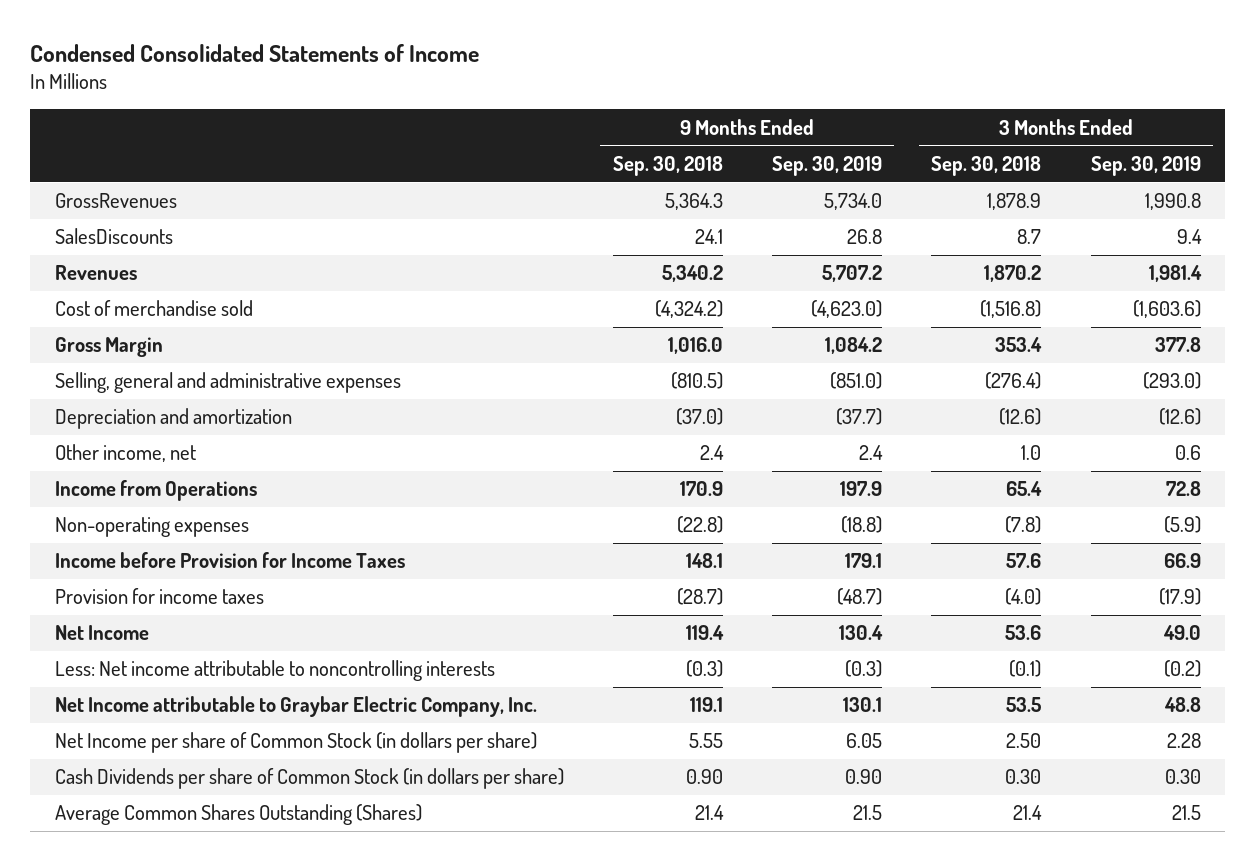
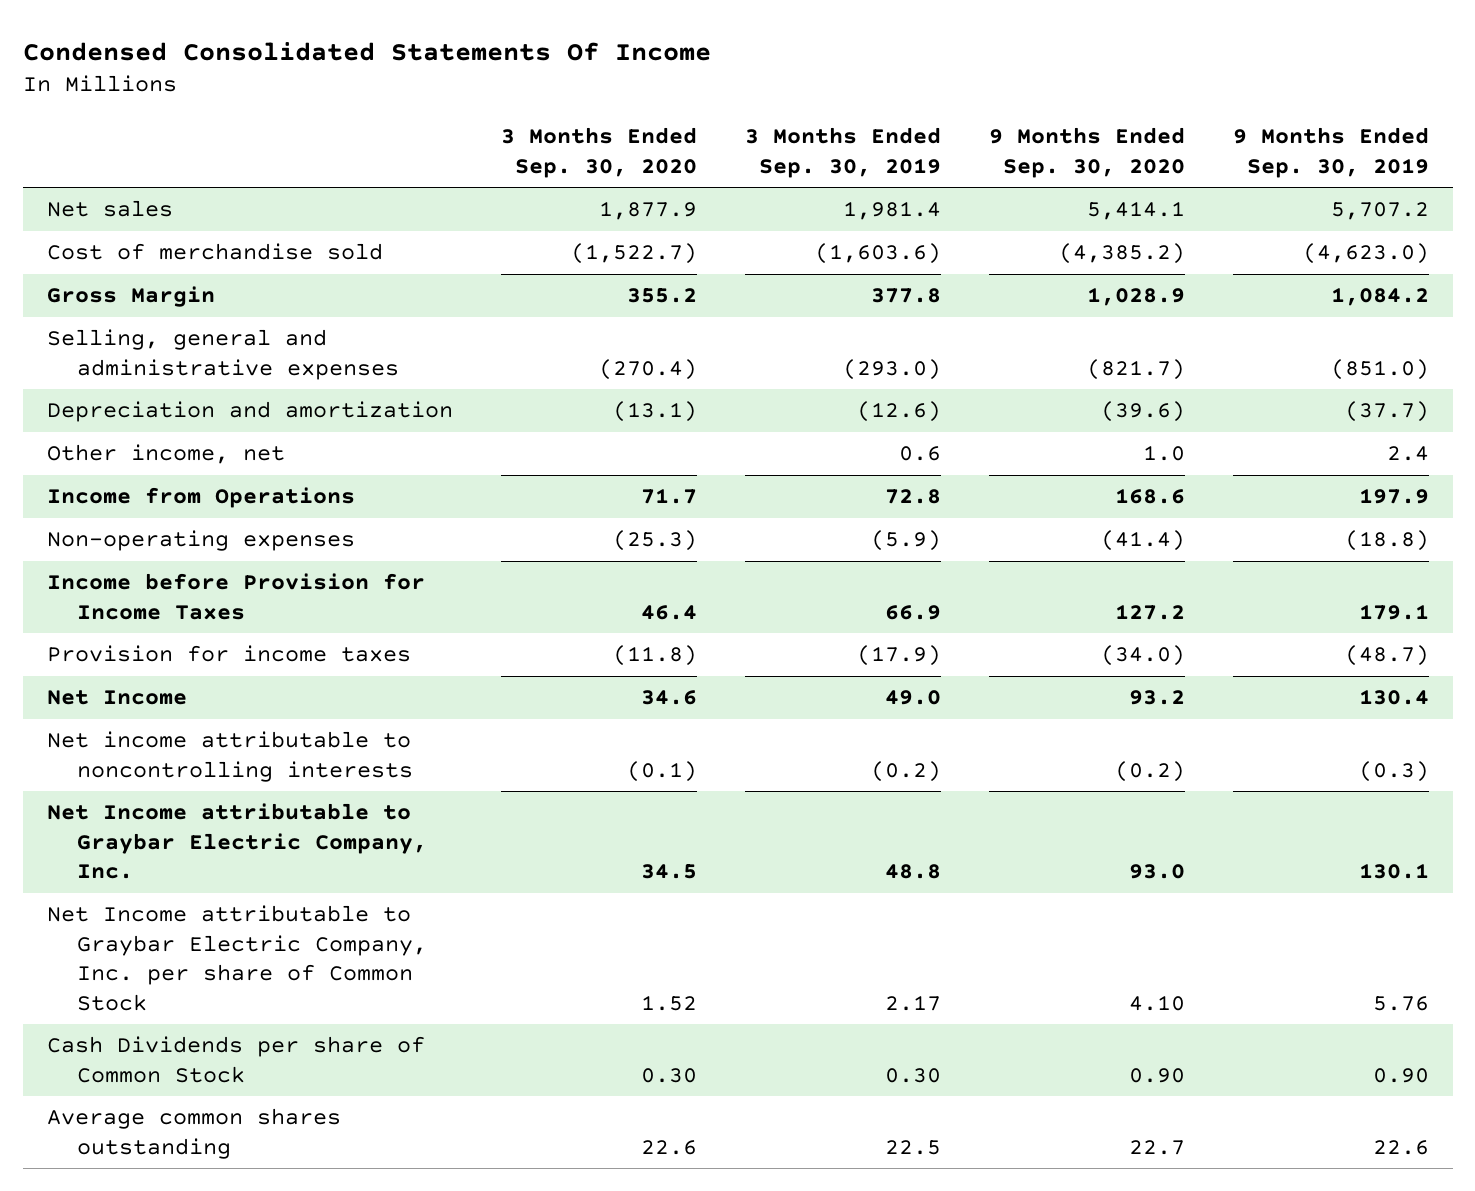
- Condensed Consolidated Statements of Income
+ Condensed Consolidated Statements Of Income
- | 9 Months Ended Sep. 30, 2018 | 9 Months Ended Sep. 30, 2019 | 3 Months Ended Sep. 30, 2018 | 3 Months Ended Sep. 30, 2019
+ | 3 Months Ended Sep. 30, 2020 | 3 Months Ended Sep. 30, 2019 | 9 Months Ended Sep. 30, 2020 | 9 Months Ended Sep. 30, 2019
- GrossRevenues | 5,364.3 | 5,734.0 | 1,878.9 | 1,990.8
- SalesDiscounts | 24.1 | 26.8 | 8.7 | 9.4
- Revenues | 5,340.2 | 5,707.2 | 1,870.2 | 1,981.4
+ Net sales | 1,877.9 | 1,981.4 | 5,414.1 | 5,707.2
- Less: Net income attributable to noncontrolling interests | (0.3) | (0.3) | (0.1) | (0.2)
+ Net income attributable to noncontrolling interests | (0.1) | (0.2) | (0.2) | (0.3)
- Net Income per share of Common Stock (in dollars per share) | 5.55 | 6.05 | 2.50 | 2.28
- Cash Dividends per share of Common Stock (in dollars per share) | 0.90 | 0.90 | 0.30 | 0.30
- Average Common Shares Outstanding (Shares) | 21.4 | 21.5 | 21.4 | 21.5
+ Net Income attributable to Graybar Electric Company, Inc. per share of Common Stock | 1.52 | 2.17 | 4.10 | 5.76
+ Cash Dividends per share of Common Stock | 0.30 | 0.30 | 0.90 | 0.90
+ Average common shares outstanding | 22.6 | 22.5 | 22.7 | 22.6

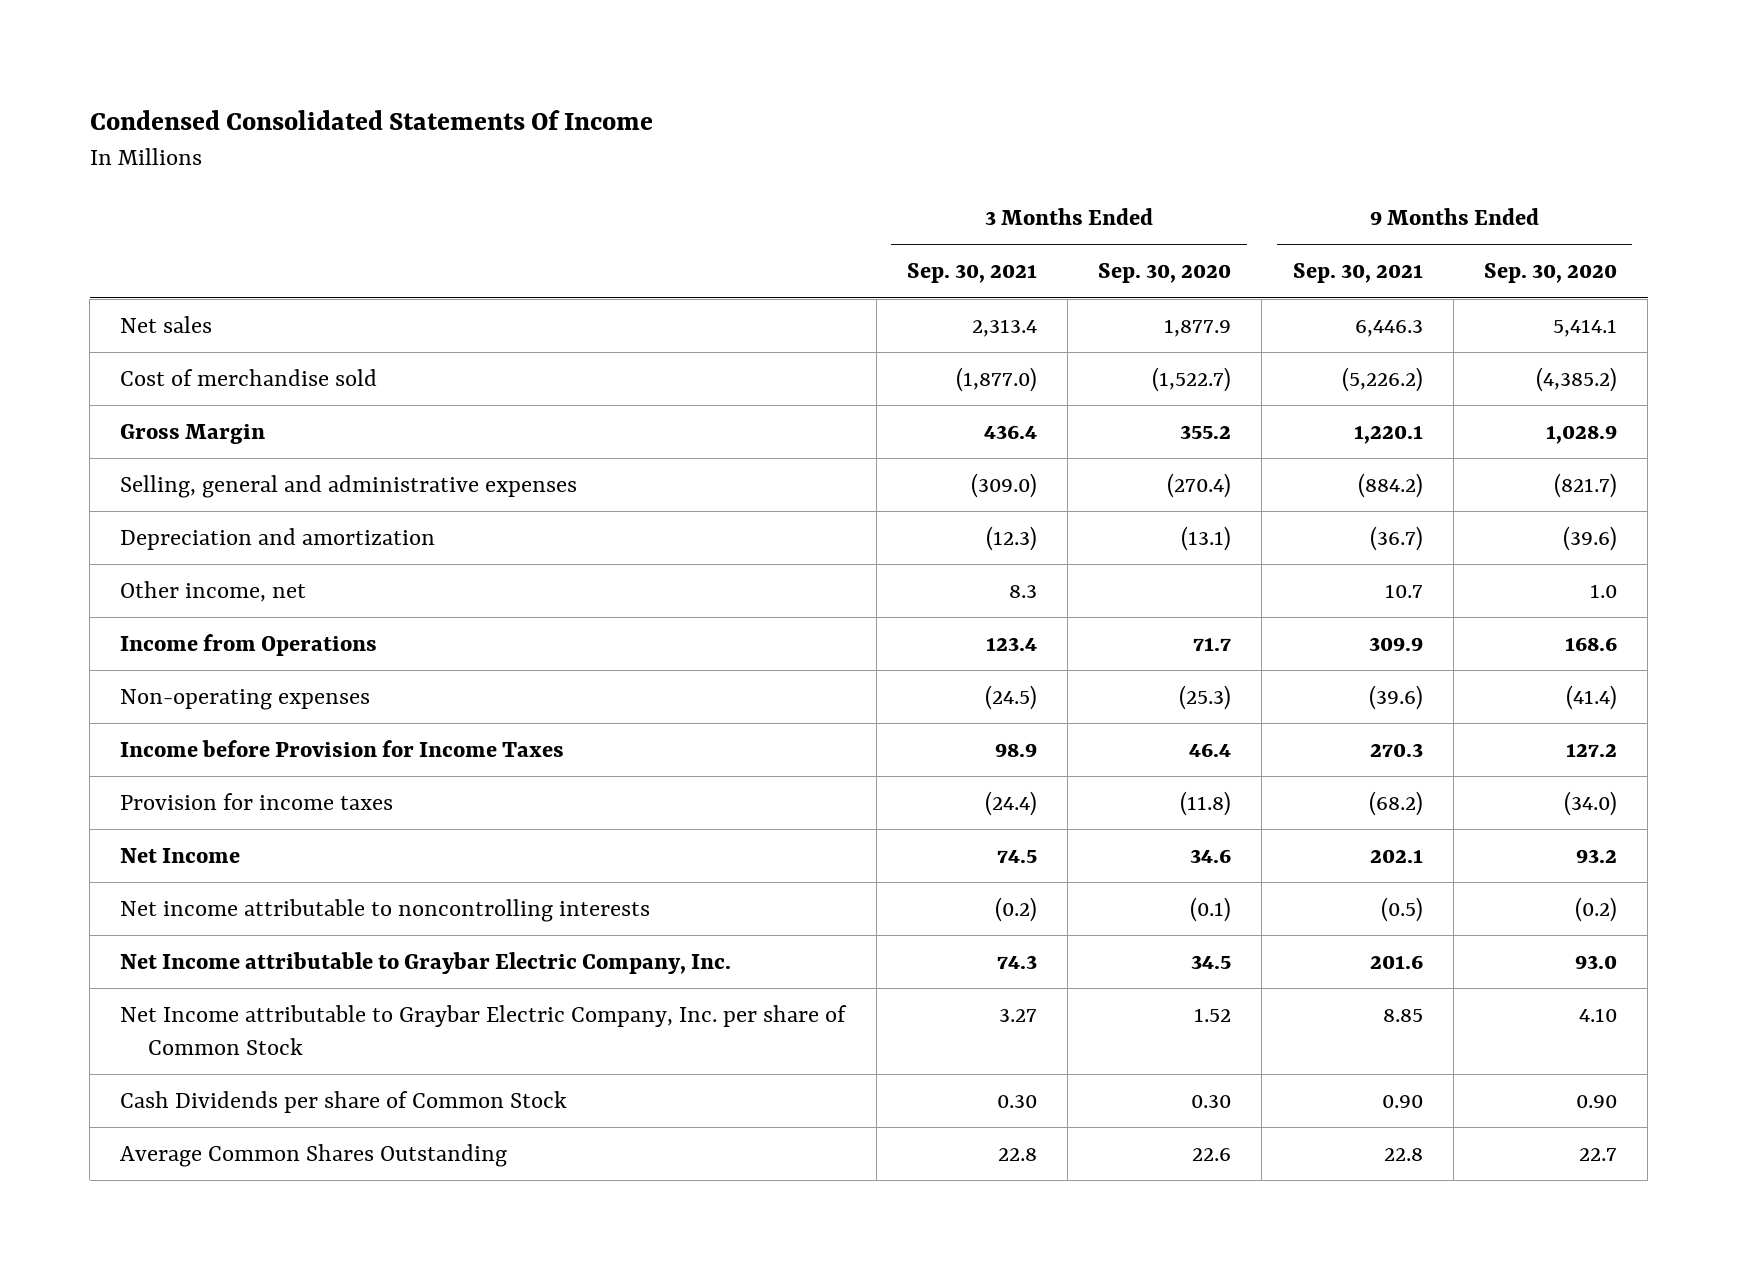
- | 3 Months Ended Sep. 30, 2020 | 3 Months Ended Sep. 30, 2019 | 9 Months Ended Sep. 30, 2020 | 9 Months Ended Sep. 30, 2019
+ | 3 Months Ended Sep. 30, 2021 | 3 Months Ended Sep. 30, 2020 | 9 Months Ended Sep. 30, 2021 | 9 Months Ended Sep. 30, 2020
- Average common shares outstanding | 22.6 | 22.5 | 22.7 | 22.6
+ Average Common Shares Outstanding | 22.8 | 22.6 | 22.8 | 22.7

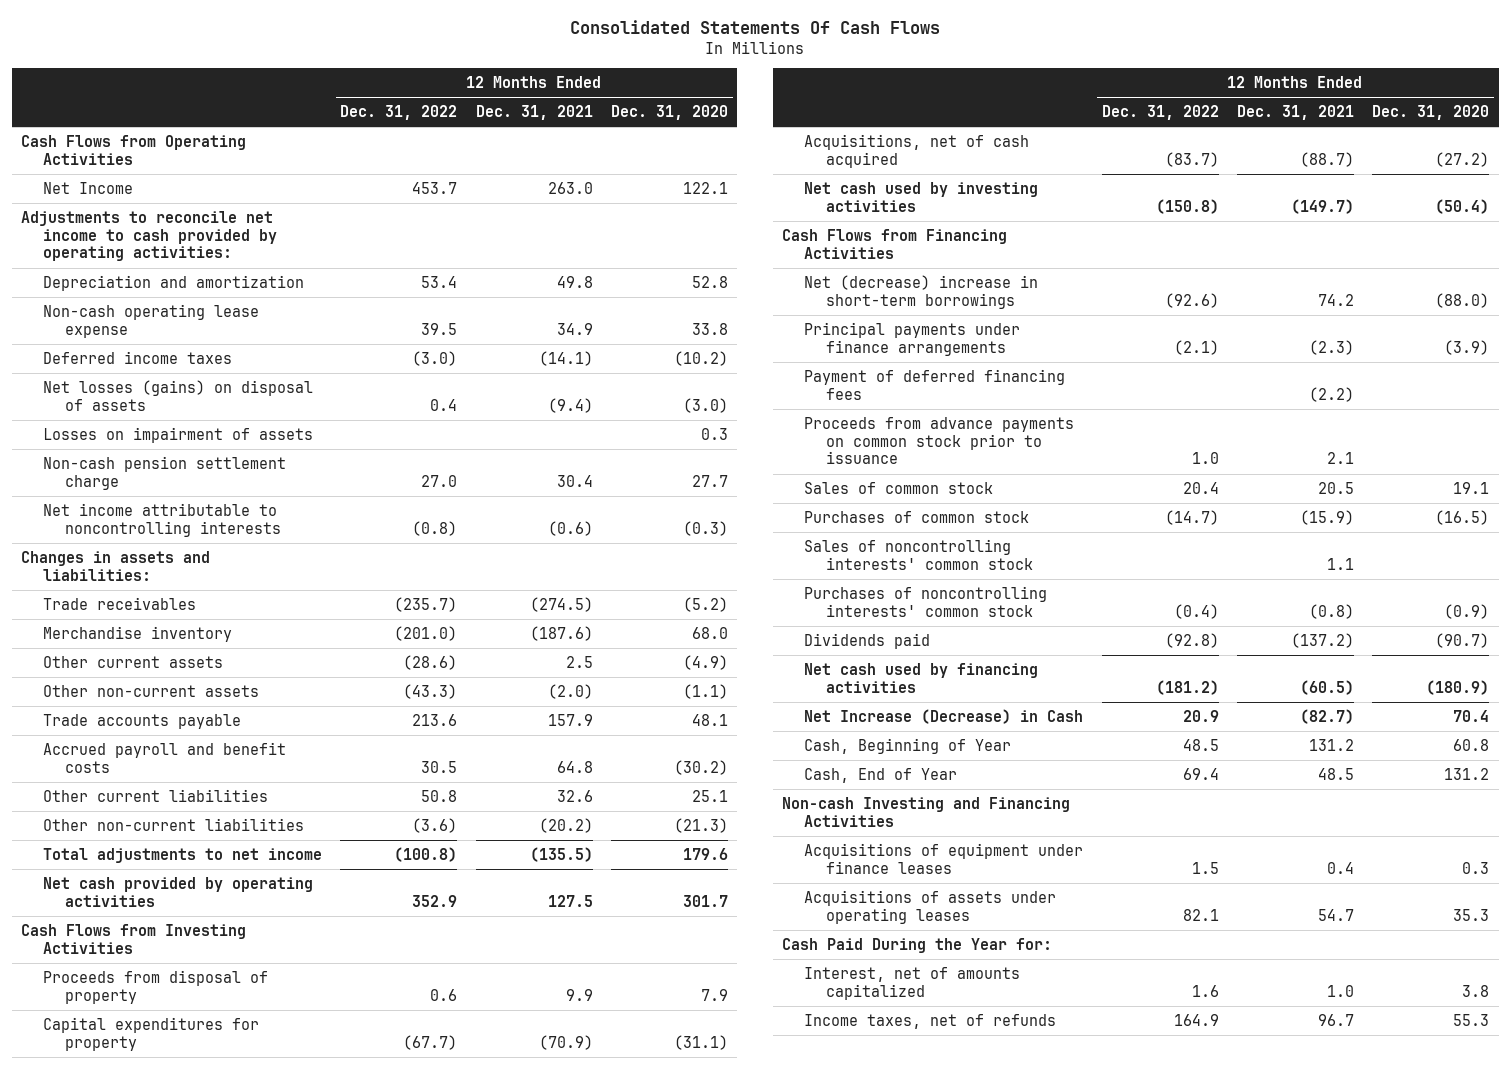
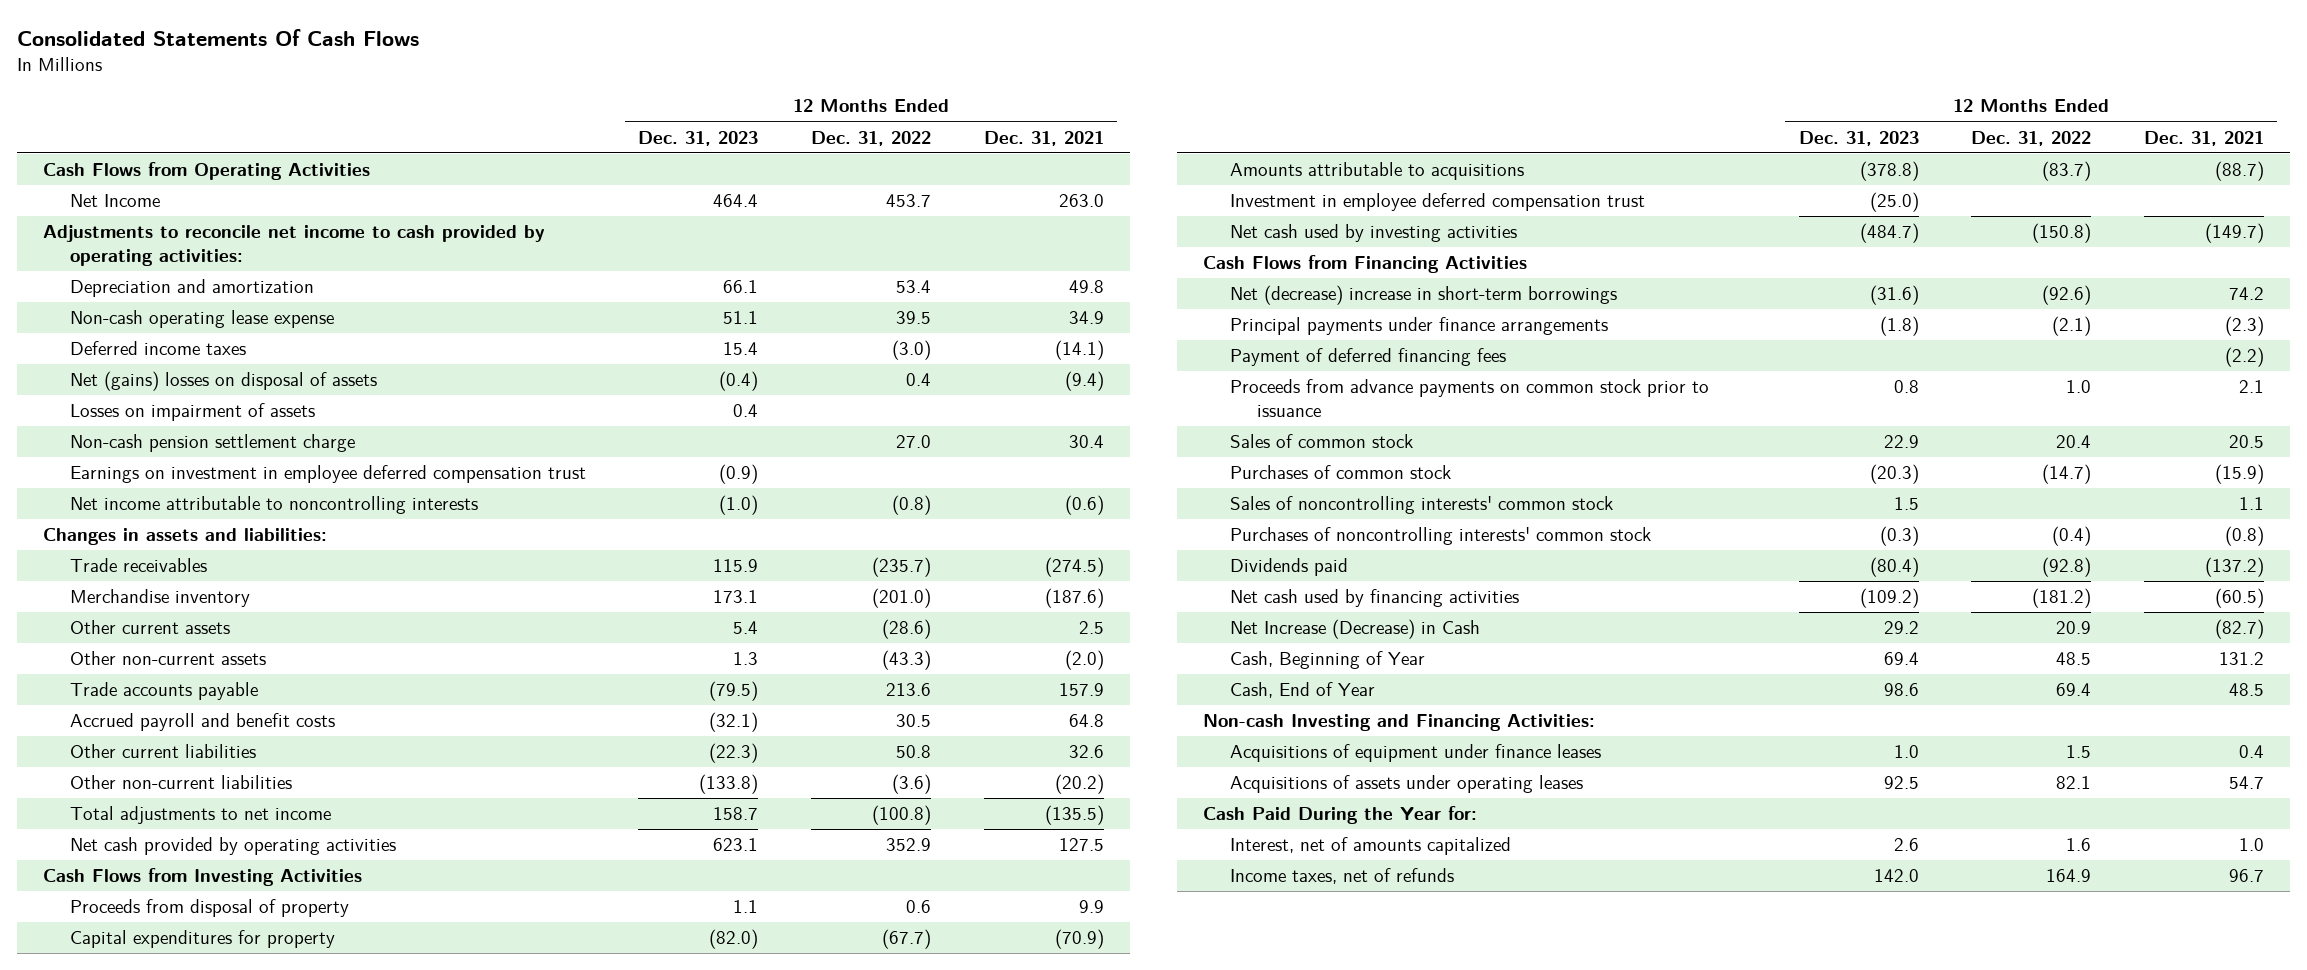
- | 12 Months Ended Dec. 31, 2022 | 12 Months Ended Dec. 31, 2021 | 12 Months Ended Dec. 31, 2020
+ | 12 Months Ended Dec. 31, 2023 | 12 Months Ended Dec. 31, 2022 | 12 Months Ended Dec. 31, 2021
- Net losses (gains) on disposal of assets | 0.4 | (9.4) | (3.0)
+ Net (gains) losses on disposal of assets | (0.4) | 0.4 | (9.4)
+ Earnings on investment in employee deferred compensation trust | (0.9) | |
- Acquisitions, net of cash acquired | (83.7) | (88.7) | (27.2)
+ Amounts attributable to acquisitions | (378.8) | (83.7) | (88.7)
+ Investment in employee deferred compensation trust | (25.0) | |
- Non-cash Investing and Financing Activities
+ Non-cash Investing and Financing Activities:

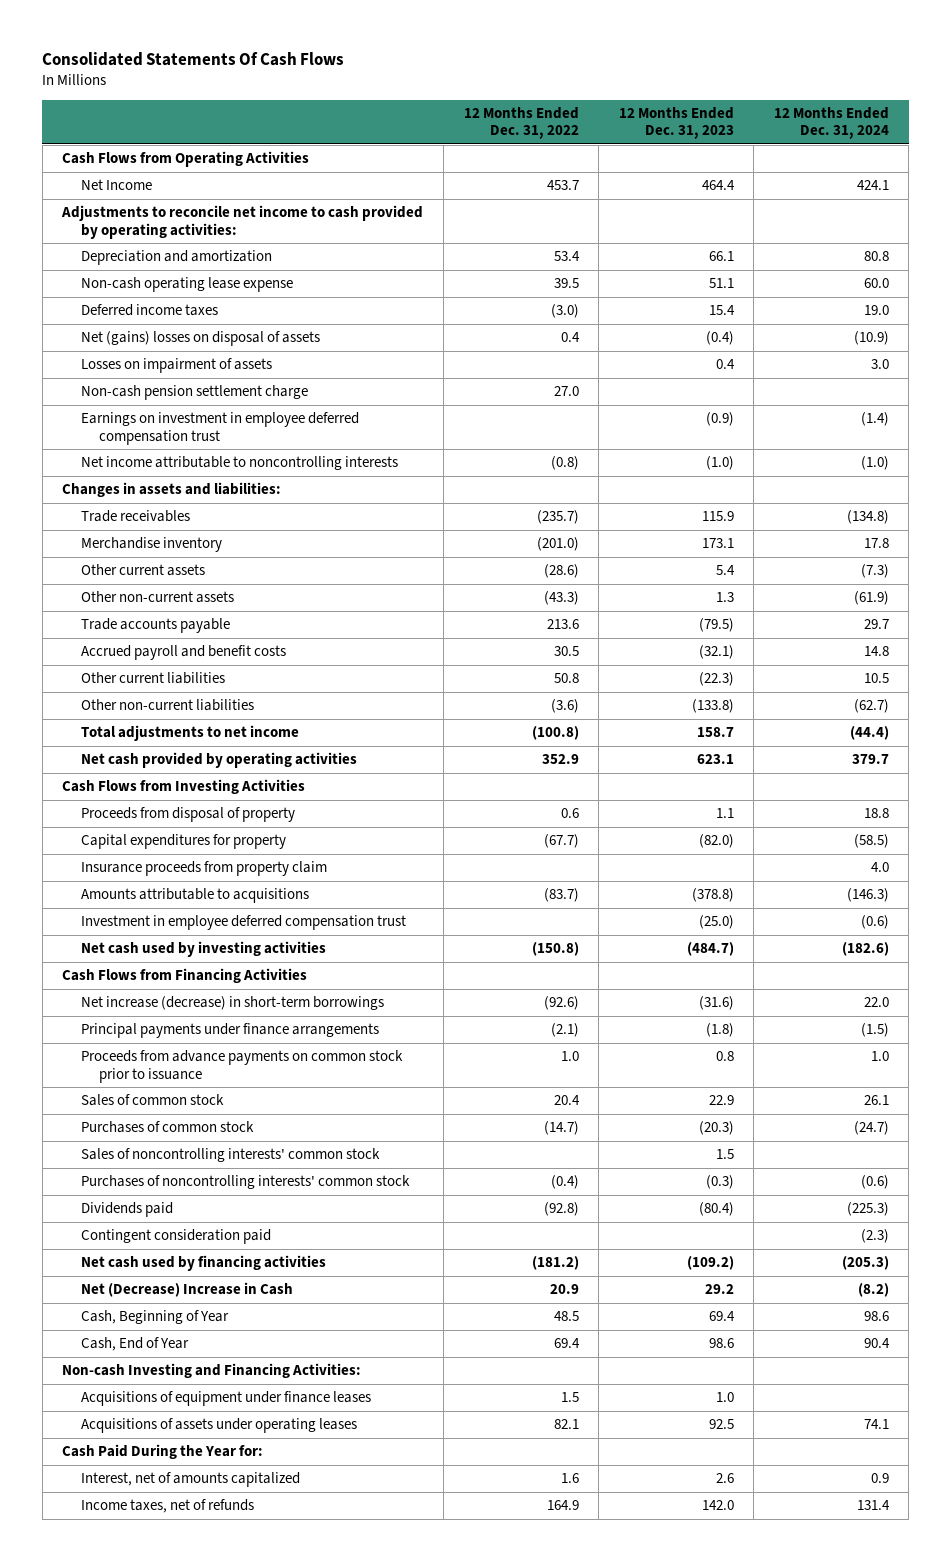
- | 12 Months Ended Dec. 31, 2023 | 12 Months Ended Dec. 31, 2022 | 12 Months Ended Dec. 31, 2021
+ | 12 Months Ended Dec. 31, 2022 | 12 Months Ended Dec. 31, 2023 | 12 Months Ended Dec. 31, 2024
+ Insurance proceeds from property claim | | | 4.0
- Net (decrease) increase in short-term borrowings | (31.6) | (92.6) | 74.2
+ Net increase (decrease) in short-term borrowings | (92.6) | (31.6) | 22.0
- Payment of deferred financing fees | | | (2.2)
+ Contingent consideration paid | | | (2.3)
- Net Increase (Decrease) in Cash | 29.2 | 20.9 | (82.7)
+ Net (Decrease) Increase in Cash | 20.9 | 29.2 | (8.2)

